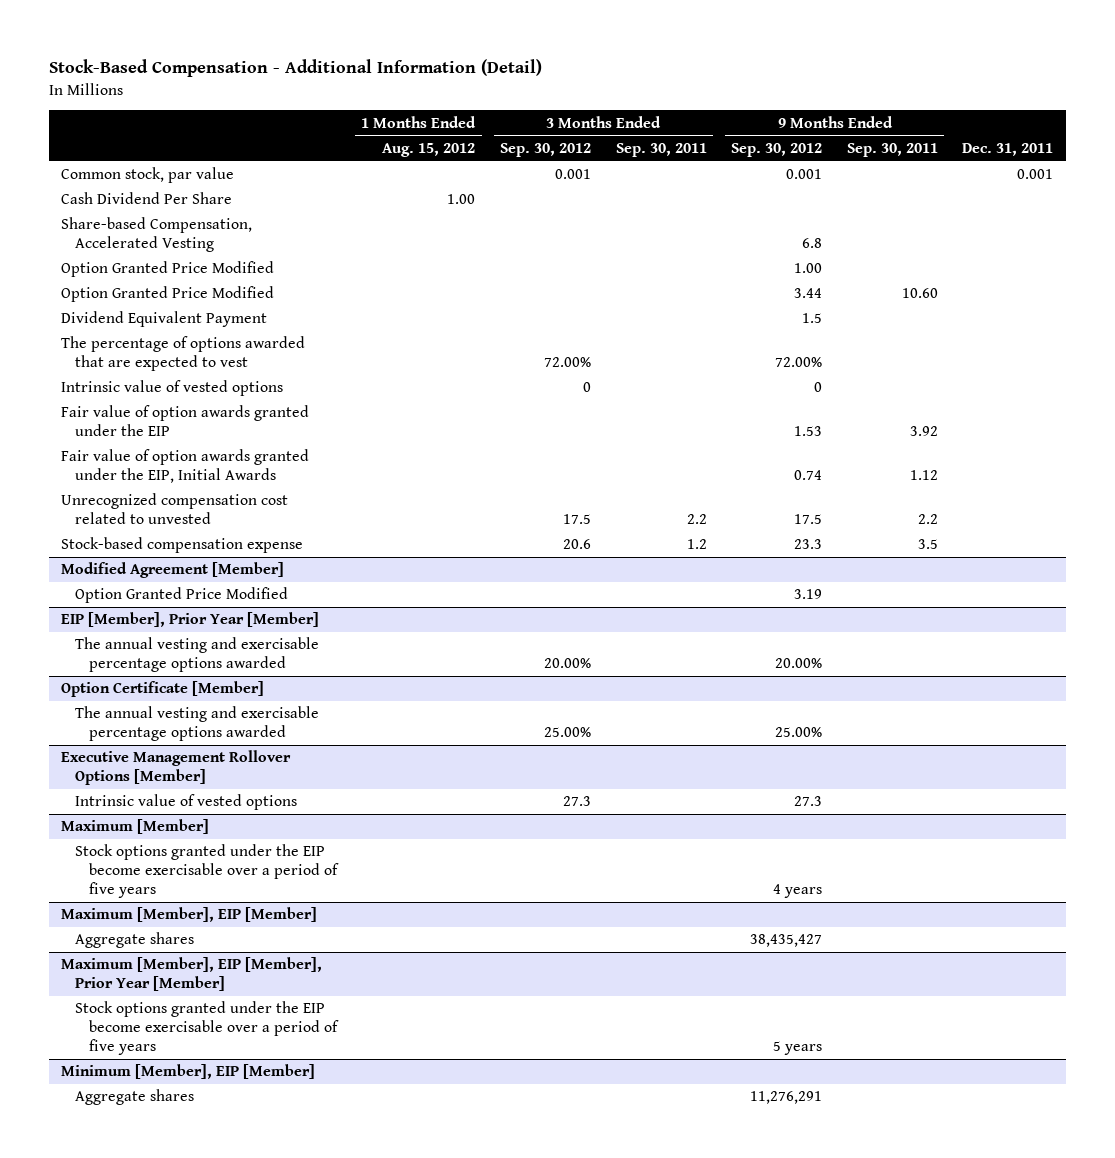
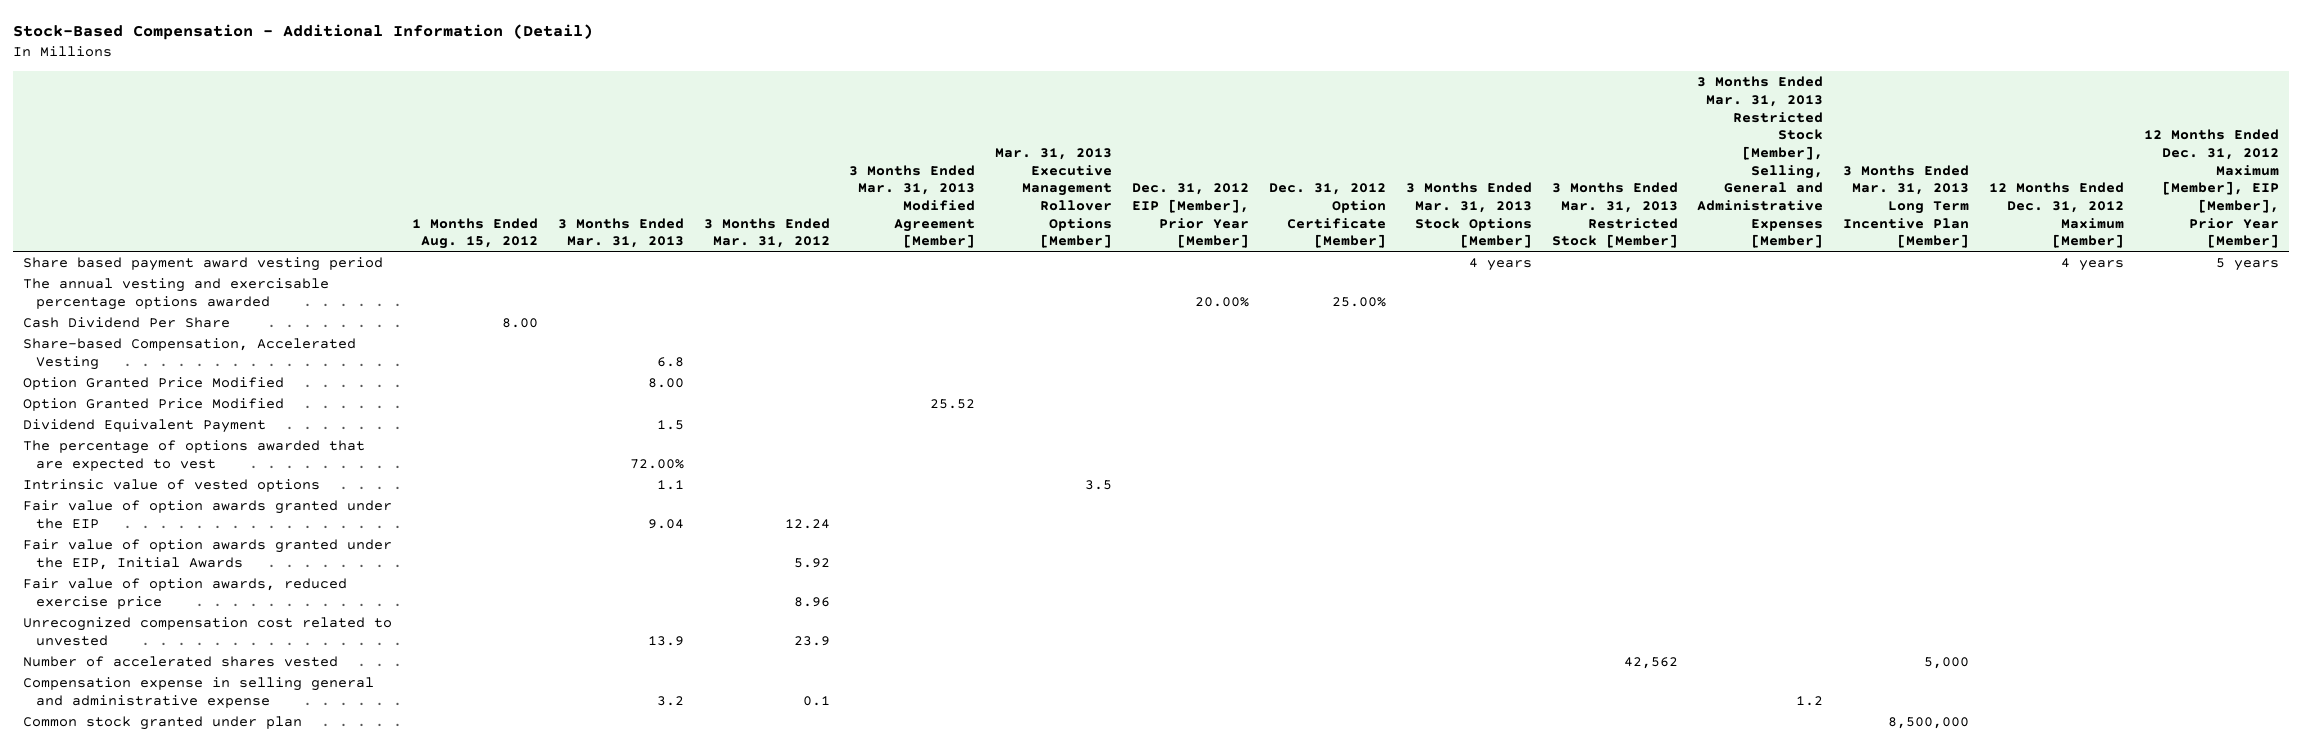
- | 1 Months Ended Aug. 15, 2012 | 3 Months Ended Sep. 30, 2012 | 3 Months Ended Sep. 30, 2011 | 9 Months Ended Sep. 30, 2012 | 9 Months Ended Sep. 30, 2011 | Dec. 31, 2011
+ | 1 Months Ended Aug. 15, 2012 | 3 Months Ended Mar. 31, 2013 | 3 Months Ended Mar. 31, 2012 | 3 Months Ended Mar. 31, 2013 Modified Agreement [Member] | Mar. 31, 2013 Executive Management Rollover Options [Member] | Dec. 31, 2012 EIP [Member], Prior Year [Member] | Dec. 31, 2012 Option Certificate [Member] | 3 Months Ended Mar. 31, 2013 Stock Options [Member] | 3 Months Ended Mar. 31, 2013 Restricted Stock [Member] | 3 Months Ended Mar. 31, 2013 Restricted Stock [Member], Selling, General and Administrative Expenses [Member] | 3 Months Ended Mar. 31, 2013 Long Term Incentive Plan [Member] | 12 Months Ended Dec. 31, 2012 Maximum [Member] | 12 Months Ended Dec. 31, 2012 Maximum [Member], EIP [Member], Prior Year [Member]
- Common stock, par value | | 0.001 | | 0.001 | | 0.001
- Cash Dividend Per Share | 1.00 | | | | |
+ Share based payment award vesting period | | | | | | | | 4 years | | | | 4 years | 5 years
+ The annual vesting and exercisable percentage options awarded | | | | | | 20.00% | 25.00% | | | | | |
+ Cash Dividend Per Share | 8.00 | | | | | | | | | | | |
+ Fair value of option awards, reduced exercise price | | | 8.96 | | | | | | | | | |
- Stock-based compensation expense | | 20.6 | 1.2 | 23.3 | 3.5 |
- Modified Agreement [Member]
- Option Granted Price Modified | | | | 3.19 | |
- EIP [Member], Prior Year [Member]
- The annual vesting and exercisable percentage options awarded | | 20.00% | | 20.00% | |
- Option Certificate [Member]
- The annual vesting and exercisable percentage options awarded | | 25.00% | | 25.00% | |
- Executive Management Rollover Options [Member]
- Intrinsic value of vested options | | 27.3 | | 27.3 | |
- Maximum [Member]
- Stock options granted under the EIP become exercisable over a period of five years | | | | 4 years | |
- Maximum [Member], EIP [Member]
- Aggregate shares | | | | 38,435,427 | |
- Maximum [Member], EIP [Member], Prior Year [Member]
- Stock options granted under the EIP become exercisable over a period of five years | | | | 5 years | |
- Minimum [Member], EIP [Member]
- Aggregate shares | | | | 11,276,291 | |
+ Number of accelerated shares vested | | | | | | | | | 42,562 | | 5,000 | |
+ Compensation expense in selling general and administrative expense | | 3.2 | 0.1 | | | | | | | 1.2 | | |
+ Common stock granted under plan | | | | | | | | | | | 8,500,000 | |

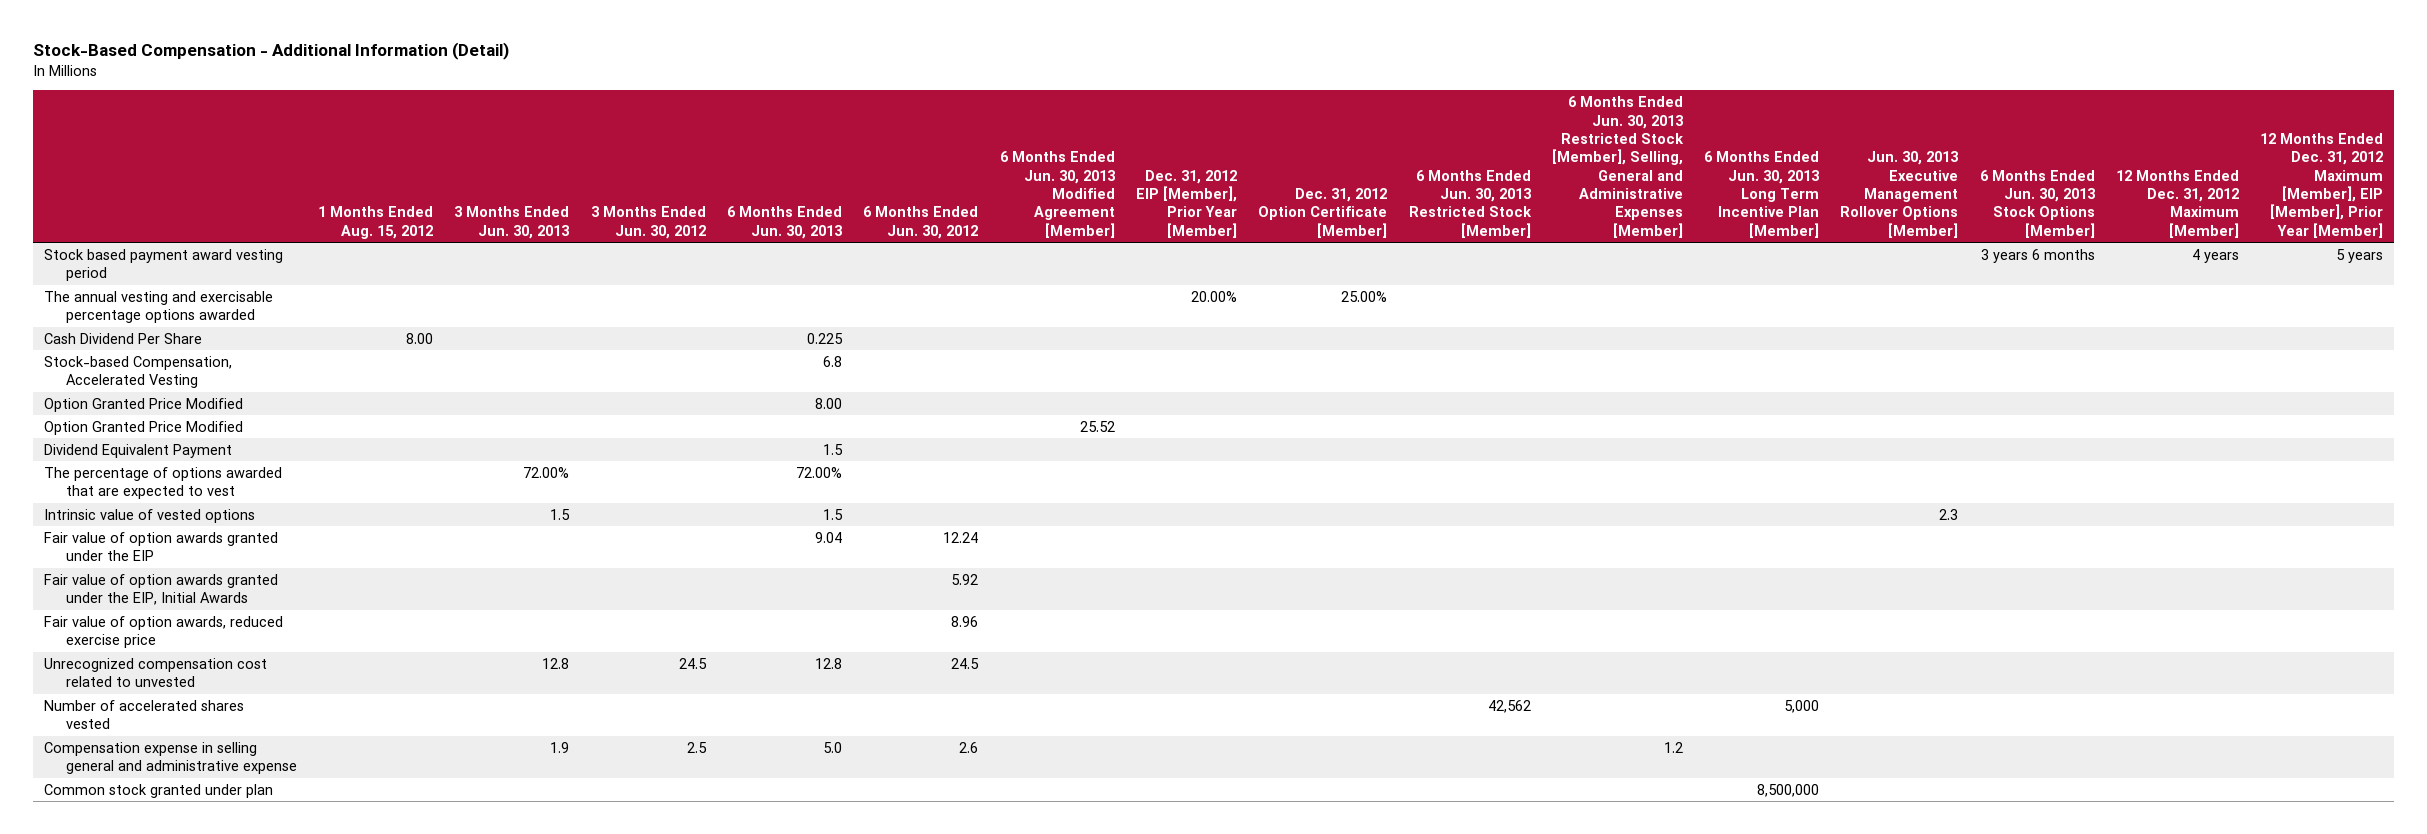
- | 1 Months Ended Aug. 15, 2012 | 3 Months Ended Mar. 31, 2013 | 3 Months Ended Mar. 31, 2012 | 3 Months Ended Mar. 31, 2013 Modified Agreement [Member] | Mar. 31, 2013 Executive Management Rollover Options [Member] | Dec. 31, 2012 EIP [Member], Prior Year [Member] | Dec. 31, 2012 Option Certificate [Member] | 3 Months Ended Mar. 31, 2013 Stock Options [Member] | 3 Months Ended Mar. 31, 2013 Restricted Stock [Member] | 3 Months Ended Mar. 31, 2013 Restricted Stock [Member], Selling, General and Administrative Expenses [Member] | 3 Months Ended Mar. 31, 2013 Long Term Incentive Plan [Member] | 12 Months Ended Dec. 31, 2012 Maximum [Member] | 12 Months Ended Dec. 31, 2012 Maximum [Member], EIP [Member], Prior Year [Member]
+ | 1 Months Ended Aug. 15, 2012 | 3 Months Ended Jun. 30, 2013 | 3 Months Ended Jun. 30, 2012 | 6 Months Ended Jun. 30, 2013 | 6 Months Ended Jun. 30, 2012 | 6 Months Ended Jun. 30, 2013 Modified Agreement [Member] | Dec. 31, 2012 EIP [Member], Prior Year [Member] | Dec. 31, 2012 Option Certificate [Member] | 6 Months Ended Jun. 30, 2013 Restricted Stock [Member] | 6 Months Ended Jun. 30, 2013 Restricted Stock [Member], Selling, General and Administrative Expenses [Member] | 6 Months Ended Jun. 30, 2013 Long Term Incentive Plan [Member] | Jun. 30, 2013 Executive Management Rollover Options [Member] | 6 Months Ended Jun. 30, 2013 Stock Options [Member] | 12 Months Ended Dec. 31, 2012 Maximum [Member] | 12 Months Ended Dec. 31, 2012 Maximum [Member], EIP [Member], Prior Year [Member]
- Share based payment award vesting period | | | | | | | | 4 years | | | | 4 years | 5 years
+ Stock based payment award vesting period | | | | | | | | | | | | | 3 years 6 months | 4 years | 5 years
- Share-based Compensation, Accelerated Vesting | | 6.8 | | | | | | | | | | |
+ Stock-based Compensation, Accelerated Vesting | | | | 6.8 | | | | | | | | | | |

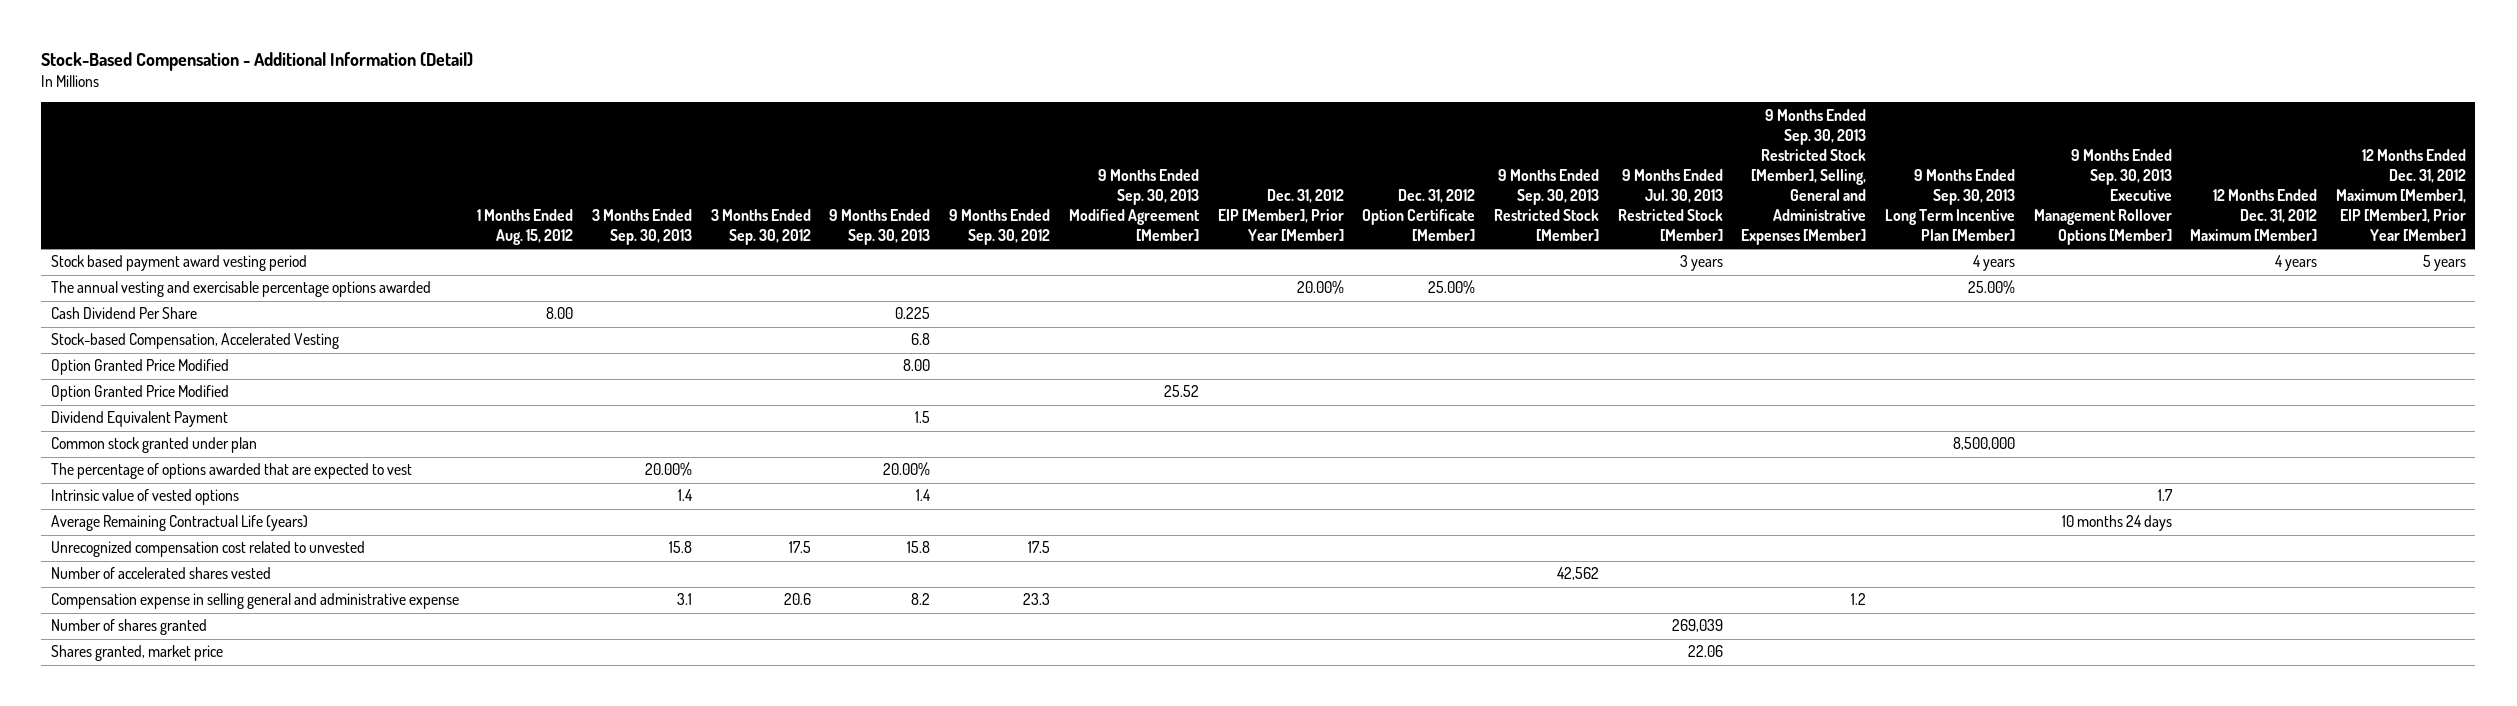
- | 1 Months Ended Aug. 15, 2012 | 3 Months Ended Jun. 30, 2013 | 3 Months Ended Jun. 30, 2012 | 6 Months Ended Jun. 30, 2013 | 6 Months Ended Jun. 30, 2012 | 6 Months Ended Jun. 30, 2013 Modified Agreement [Member] | Dec. 31, 2012 EIP [Member], Prior Year [Member] | Dec. 31, 2012 Option Certificate [Member] | 6 Months Ended Jun. 30, 2013 Restricted Stock [Member] | 6 Months Ended Jun. 30, 2013 Restricted Stock [Member], Selling, General and Administrative Expenses [Member] | 6 Months Ended Jun. 30, 2013 Long Term Incentive Plan [Member] | Jun. 30, 2013 Executive Management Rollover Options [Member] | 6 Months Ended Jun. 30, 2013 Stock Options [Member] | 12 Months Ended Dec. 31, 2012 Maximum [Member] | 12 Months Ended Dec. 31, 2012 Maximum [Member], EIP [Member], Prior Year [Member]
+ | 1 Months Ended Aug. 15, 2012 | 3 Months Ended Sep. 30, 2013 | 3 Months Ended Sep. 30, 2012 | 9 Months Ended Sep. 30, 2013 | 9 Months Ended Sep. 30, 2012 | 9 Months Ended Sep. 30, 2013 Modified Agreement [Member] | Dec. 31, 2012 EIP [Member], Prior Year [Member] | Dec. 31, 2012 Option Certificate [Member] | 9 Months Ended Sep. 30, 2013 Restricted Stock [Member] | 9 Months Ended Jul. 30, 2013 Restricted Stock [Member] | 9 Months Ended Sep. 30, 2013 Restricted Stock [Member], Selling, General and Administrative Expenses [Member] | 9 Months Ended Sep. 30, 2013 Long Term Incentive Plan [Member] | 9 Months Ended Sep. 30, 2013 Executive Management Rollover Options [Member] | 12 Months Ended Dec. 31, 2012 Maximum [Member] | 12 Months Ended Dec. 31, 2012 Maximum [Member], EIP [Member], Prior Year [Member]
moved up: Common stock granted under plan | | | | | | | | | | | | 8,500,000 | | |
- Fair value of option awards granted under the EIP | | | | 9.04 | 12.24 | | | | | | | | | |
- Fair value of option awards granted under the EIP, Initial Awards | | | | | 5.92 | | | | | | | | | |
- Fair value of option awards, reduced exercise price | | | | | 8.96 | | | | | | | | | |
+ Average Remaining Contractual Life (years) | | | | | | | | | | | | | 10 months 24 days | |
+ Number of shares granted | | | | | | | | | | 269,039 | | | | |
+ Shares granted, market price | | | | | | | | | | 22.06 | | | | |

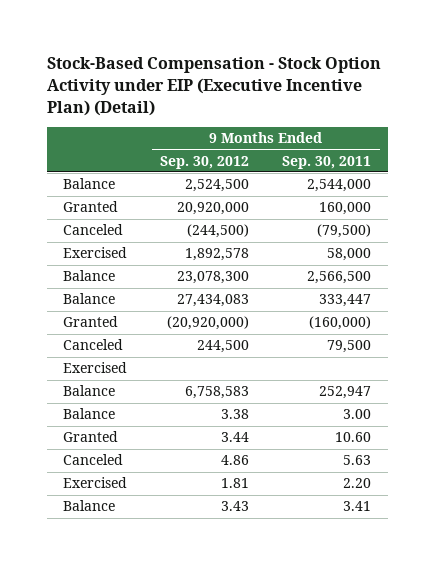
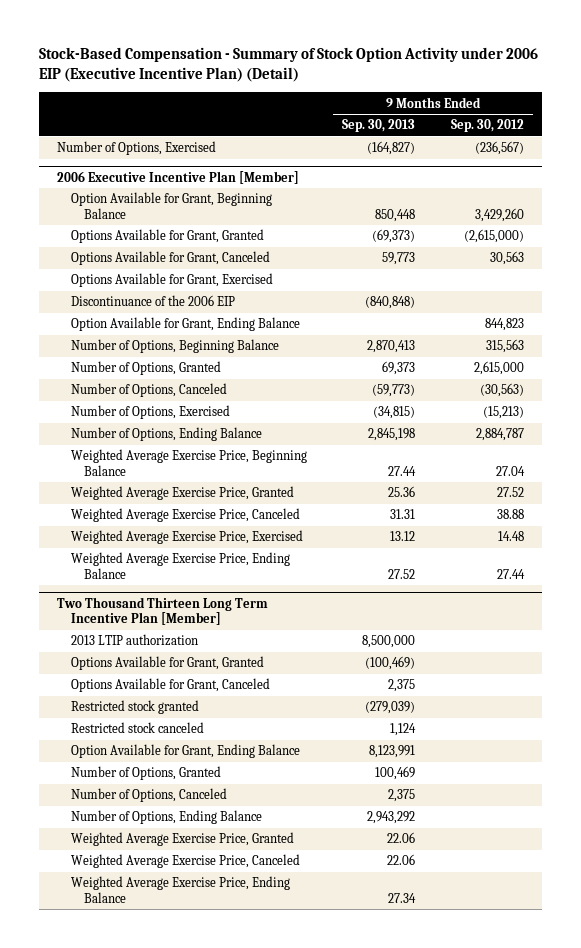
- Stock-Based Compensation - Stock Option Activity under EIP (Executive Incentive Plan) (Detail)
+ Stock-Based Compensation - Summary of Stock Option Activity under 2006 EIP (Executive Incentive Plan) (Detail)
- | 9 Months Ended Sep. 30, 2012 | 9 Months Ended Sep. 30, 2011
+ | 9 Months Ended Sep. 30, 2013 | 9 Months Ended Sep. 30, 2012
- Balance | 2,524,500 | 2,544,000
- Granted | 20,920,000 | 160,000
- Canceled | (244,500) | (79,500)
- Exercised | 1,892,578 | 58,000
- Balance | 23,078,300 | 2,566,500
- Balance | 27,434,083 | 333,447
- Granted | (20,920,000) | (160,000)
- Canceled | 244,500 | 79,500
- Exercised
- Balance | 6,758,583 | 252,947
- Balance | 3.38 | 3.00
- Granted | 3.44 | 10.60
- Canceled | 4.86 | 5.63
- Exercised | 1.81 | 2.20
- Balance | 3.43 | 3.41
+ Number of Options, Exercised | (164,827) | (236,567)
+ 2006 Executive Incentive Plan [Member]
+ Option Available for Grant, Beginning Balance | 850,448 | 3,429,260
+ Options Available for Grant, Granted | (69,373) | (2,615,000)
+ Options Available for Grant, Canceled | 59,773 | 30,563
+ Options Available for Grant, Exercised
+ Discontinuance of the 2006 EIP | (840,848) |
+ Option Available for Grant, Ending Balance | | 844,823
+ Number of Options, Beginning Balance | 2,870,413 | 315,563
+ Number of Options, Granted | 69,373 | 2,615,000
+ Number of Options, Canceled | (59,773) | (30,563)
+ Number of Options, Exercised | (34,815) | (15,213)
+ Number of Options, Ending Balance | 2,845,198 | 2,884,787
+ Weighted Average Exercise Price, Beginning Balance | 27.44 | 27.04
+ Weighted Average Exercise Price, Granted | 25.36 | 27.52
+ Weighted Average Exercise Price, Canceled | 31.31 | 38.88
+ Weighted Average Exercise Price, Exercised | 13.12 | 14.48
+ Weighted Average Exercise Price, Ending Balance | 27.52 | 27.44
+ Two Thousand Thirteen Long Term Incentive Plan [Member]
+ 2013 LTIP authorization | 8,500,000 |
+ Options Available for Grant, Granted | (100,469) |
+ Options Available for Grant, Canceled | 2,375 |
+ Restricted stock granted | (279,039) |
+ Restricted stock canceled | 1,124 |
+ Option Available for Grant, Ending Balance | 8,123,991 |
+ Number of Options, Granted | 100,469 |
+ Number of Options, Canceled | 2,375 |
+ Number of Options, Ending Balance | 2,943,292 |
+ Weighted Average Exercise Price, Granted | 22.06 |
+ Weighted Average Exercise Price, Canceled | 22.06 |
+ Weighted Average Exercise Price, Ending Balance | 27.34 |

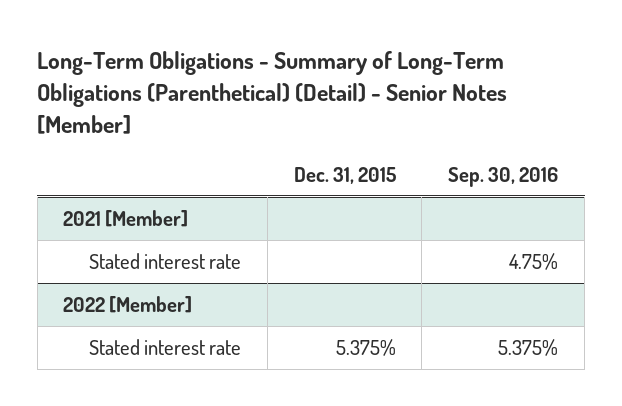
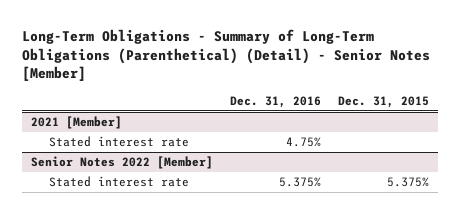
- | Dec. 31, 2015 | Sep. 30, 2016
+ | Dec. 31, 2016 | Dec. 31, 2015
- 2022 [Member]
+ Senior Notes 2022 [Member]

